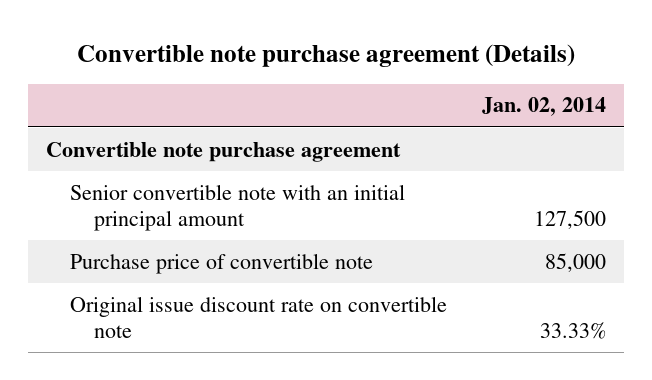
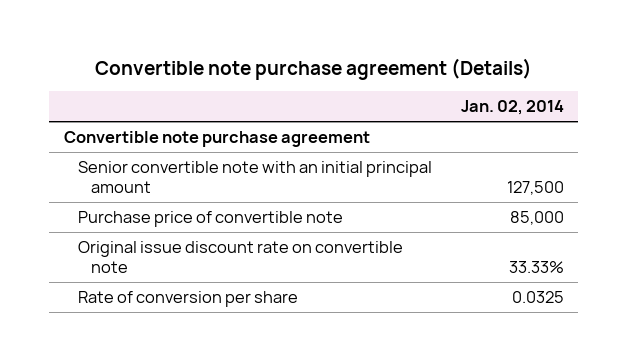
+ Rate of conversion per share | 0.0325

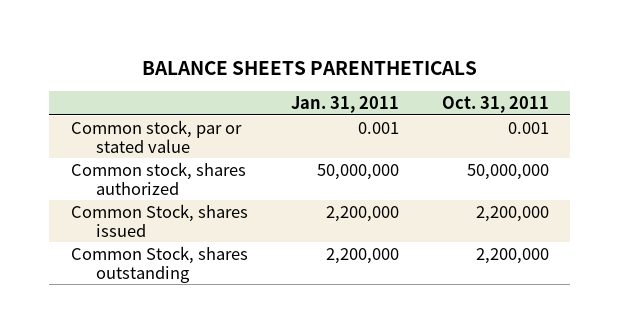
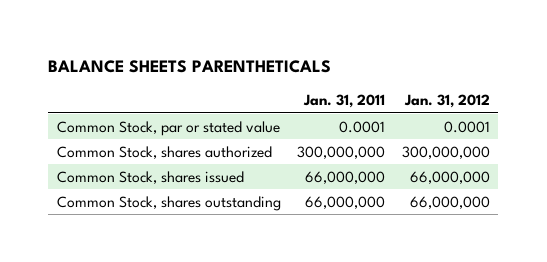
- | Jan. 31, 2011 | Oct. 31, 2011
+ | Jan. 31, 2011 | Jan. 31, 2012
- Common stock, par or stated value | 0.001 | 0.001
- Common stock, shares authorized | 50,000,000 | 50,000,000
- Common Stock, shares issued | 2,200,000 | 2,200,000
- Common Stock, shares outstanding | 2,200,000 | 2,200,000
+ Common Stock, par or stated value | 0.0001 | 0.0001
+ Common Stock, shares authorized | 300,000,000 | 300,000,000
+ Common Stock, shares issued | 66,000,000 | 66,000,000
+ Common Stock, shares outstanding | 66,000,000 | 66,000,000

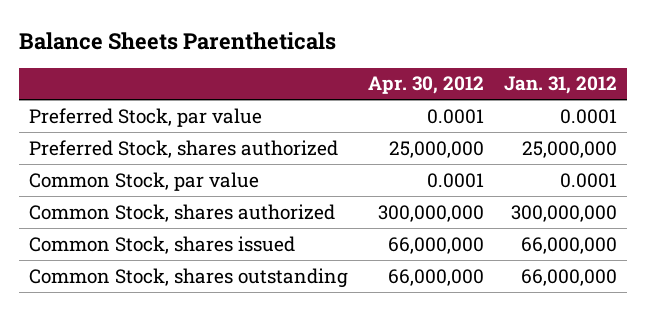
- BALANCE SHEETS PARENTHETICALS
+ Balance Sheets Parentheticals
- | Jan. 31, 2011 | Jan. 31, 2012
+ | Apr. 30, 2012 | Jan. 31, 2012
- Common Stock, par or stated value | 0.0001 | 0.0001
+ Preferred Stock, par value | 0.0001 | 0.0001
+ Preferred Stock, shares authorized | 25,000,000 | 25,000,000
+ Common Stock, par value | 0.0001 | 0.0001

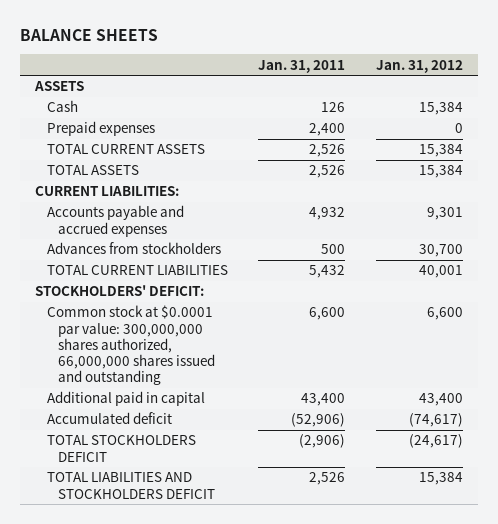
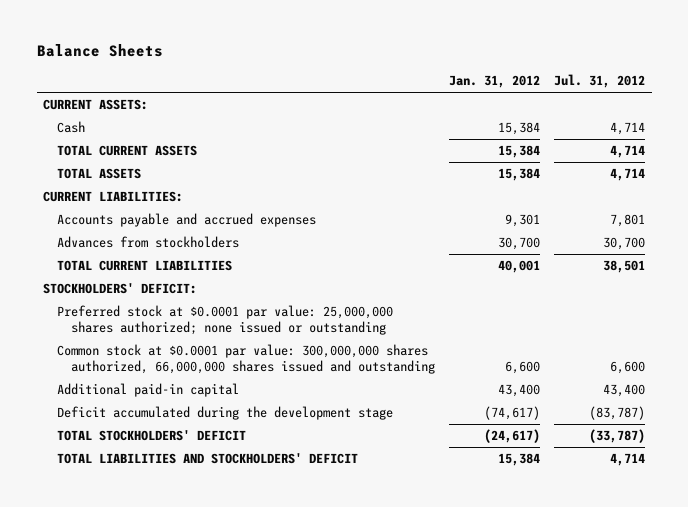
- BALANCE SHEETS
+ Balance Sheets
- | Jan. 31, 2011 | Jan. 31, 2012
+ | Jan. 31, 2012 | Jul. 31, 2012
- ASSETS
+ CURRENT ASSETS:
- Prepaid expenses | 2,400 | 0
+ Preferred stock at $0.0001 par value: 25,000,000 shares authorized; none issued or outstanding
- Additional paid in capital | 43,400 | 43,400
- Accumulated deficit | (52,906) | (74,617)
- TOTAL STOCKHOLDERS DEFICIT | (2,906) | (24,617)
- TOTAL LIABILITIES AND STOCKHOLDERS DEFICIT | 2,526 | 15,384
+ Additional paid-in capital | 43,400 | 43,400
+ Deficit accumulated during the development stage | (74,617) | (83,787)
+ TOTAL STOCKHOLDERS' DEFICIT | (24,617) | (33,787)
+ TOTAL LIABILITIES AND STOCKHOLDERS' DEFICIT | 15,384 | 4,714

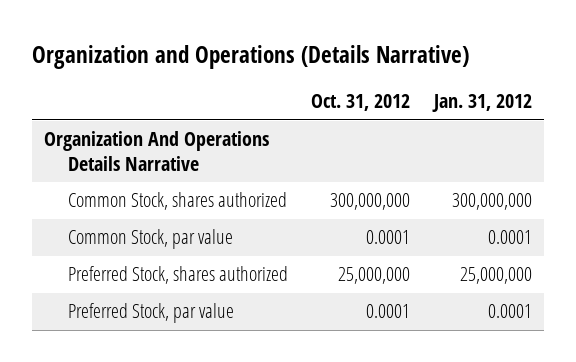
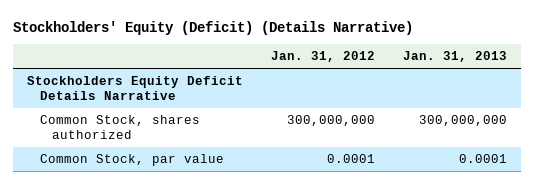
- Organization and Operations (Details Narrative)
+ Stockholders' Equity (Deficit) (Details Narrative)
- | Oct. 31, 2012 | Jan. 31, 2012
+ | Jan. 31, 2012 | Jan. 31, 2013
- Organization And Operations Details Narrative
+ Stockholders Equity Deficit Details Narrative
- Preferred Stock, shares authorized | 25,000,000 | 25,000,000
- Preferred Stock, par value | 0.0001 | 0.0001

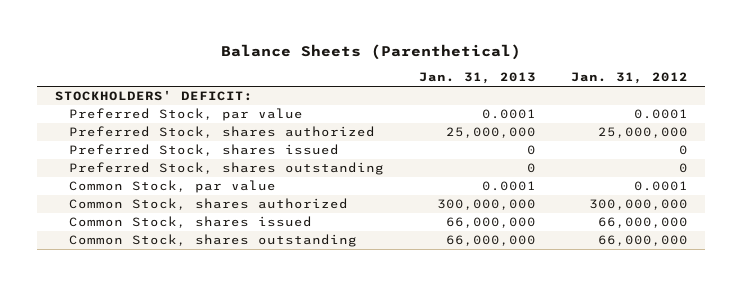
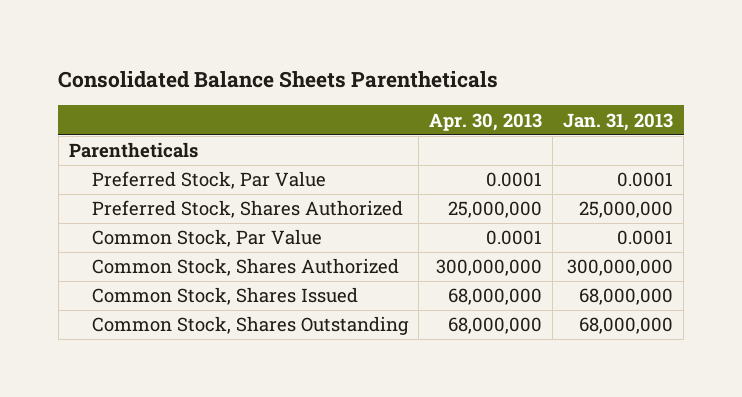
- Balance Sheets (Parenthetical)
+ Consolidated Balance Sheets Parentheticals
- | Jan. 31, 2013 | Jan. 31, 2012
+ | Apr. 30, 2013 | Jan. 31, 2013
- STOCKHOLDERS' DEFICIT:
- Preferred Stock, par value | 0.0001 | 0.0001
- Preferred Stock, shares authorized | 25,000,000 | 25,000,000
- Preferred Stock, shares issued | 0 | 0
- Preferred Stock, shares outstanding | 0 | 0
- Common Stock, par value | 0.0001 | 0.0001
- Common Stock, shares authorized | 300,000,000 | 300,000,000
- Common Stock, shares issued | 66,000,000 | 66,000,000
- Common Stock, shares outstanding | 66,000,000 | 66,000,000
+ Parentheticals
+ Preferred Stock, Par Value | 0.0001 | 0.0001
+ Preferred Stock, Shares Authorized | 25,000,000 | 25,000,000
+ Common Stock, Par Value | 0.0001 | 0.0001
+ Common Stock, Shares Authorized | 300,000,000 | 300,000,000
+ Common Stock, Shares Issued | 68,000,000 | 68,000,000
+ Common Stock, Shares Outstanding | 68,000,000 | 68,000,000

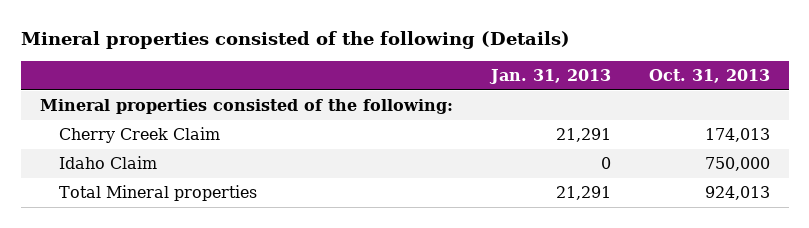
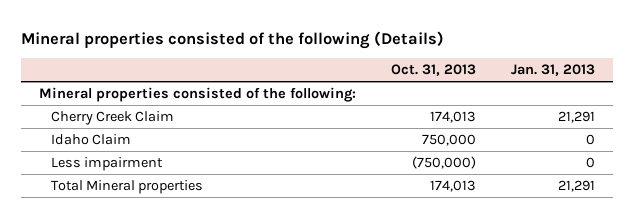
- | Jan. 31, 2013 | Oct. 31, 2013
+ | Oct. 31, 2013 | Jan. 31, 2013
- Total Mineral properties | 21,291 | 924,013
+ Less impairment | (750,000) | 0
+ Total Mineral properties | 174,013 | 21,291

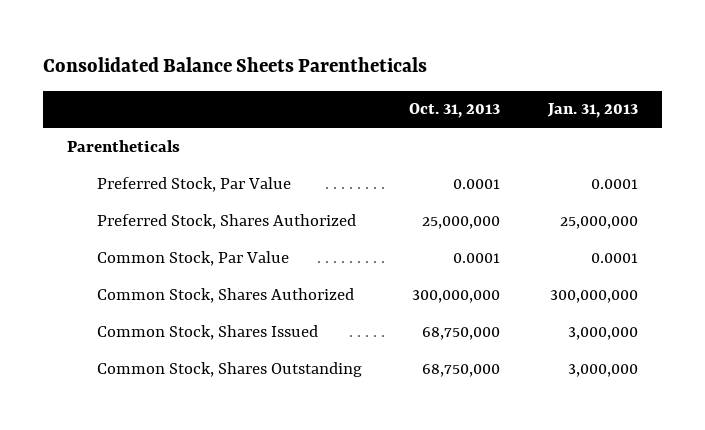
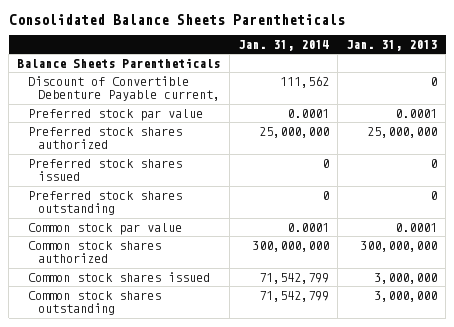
- | Oct. 31, 2013 | Jan. 31, 2013
+ | Jan. 31, 2014 | Jan. 31, 2013
- Parentheticals
- Preferred Stock, Par Value | 0.0001 | 0.0001
- Preferred Stock, Shares Authorized | 25,000,000 | 25,000,000
- Common Stock, Par Value | 0.0001 | 0.0001
- Common Stock, Shares Authorized | 300,000,000 | 300,000,000
- Common Stock, Shares Issued | 68,750,000 | 3,000,000
- Common Stock, Shares Outstanding | 68,750,000 | 3,000,000
+ Balance Sheets Parentheticals
+ Discount of Convertible Debenture Payable current, | 111,562 | 0
+ Preferred stock par value | 0.0001 | 0.0001
+ Preferred stock shares authorized | 25,000,000 | 25,000,000
+ Preferred stock shares issued | 0 | 0
+ Preferred stock shares outstanding | 0 | 0
+ Common stock par value | 0.0001 | 0.0001
+ Common stock shares authorized | 300,000,000 | 300,000,000
+ Common stock shares issued | 71,542,799 | 3,000,000
+ Common stock shares outstanding | 71,542,799 | 3,000,000

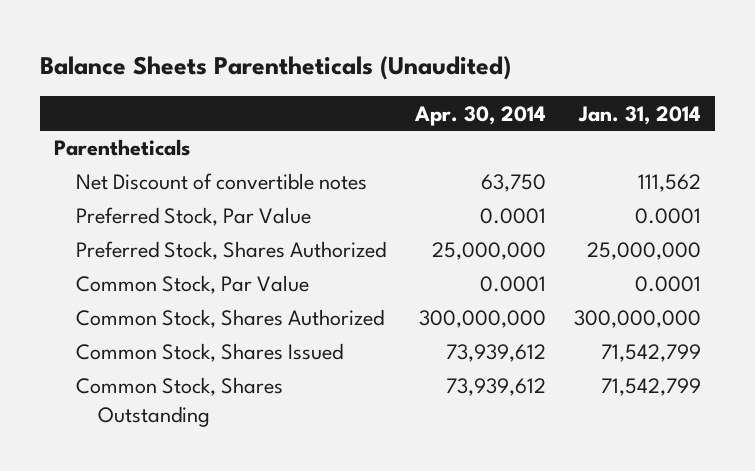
- Consolidated Balance Sheets Parentheticals
+ Balance Sheets Parentheticals (Unaudited)
- | Jan. 31, 2014 | Jan. 31, 2013
+ | Apr. 30, 2014 | Jan. 31, 2014
- Balance Sheets Parentheticals
- Discount of Convertible Debenture Payable current, | 111,562 | 0
- Preferred stock par value | 0.0001 | 0.0001
- Preferred stock shares authorized | 25,000,000 | 25,000,000
- Preferred stock shares issued | 0 | 0
- Preferred stock shares outstanding | 0 | 0
- Common stock par value | 0.0001 | 0.0001
- Common stock shares authorized | 300,000,000 | 300,000,000
- Common stock shares issued | 71,542,799 | 3,000,000
- Common stock shares outstanding | 71,542,799 | 3,000,000
+ Parentheticals
+ Net Discount of convertible notes | 63,750 | 111,562
+ Preferred Stock, Par Value | 0.0001 | 0.0001
+ Preferred Stock, Shares Authorized | 25,000,000 | 25,000,000
+ Common Stock, Par Value | 0.0001 | 0.0001
+ Common Stock, Shares Authorized | 300,000,000 | 300,000,000
+ Common Stock, Shares Issued | 73,939,612 | 71,542,799
+ Common Stock, Shares Outstanding | 73,939,612 | 71,542,799

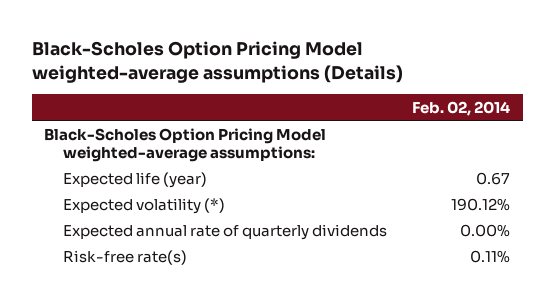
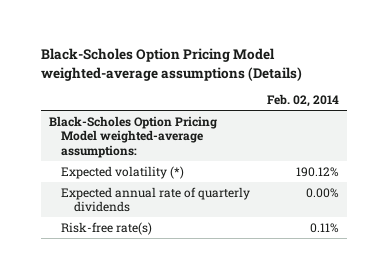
- Expected life (year) | 0.67

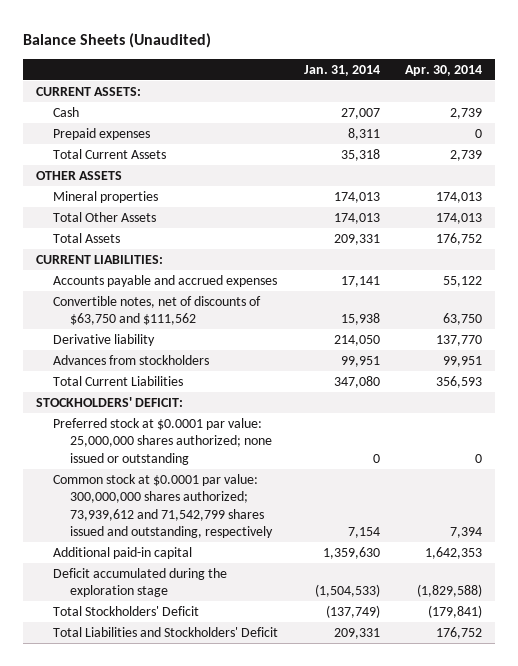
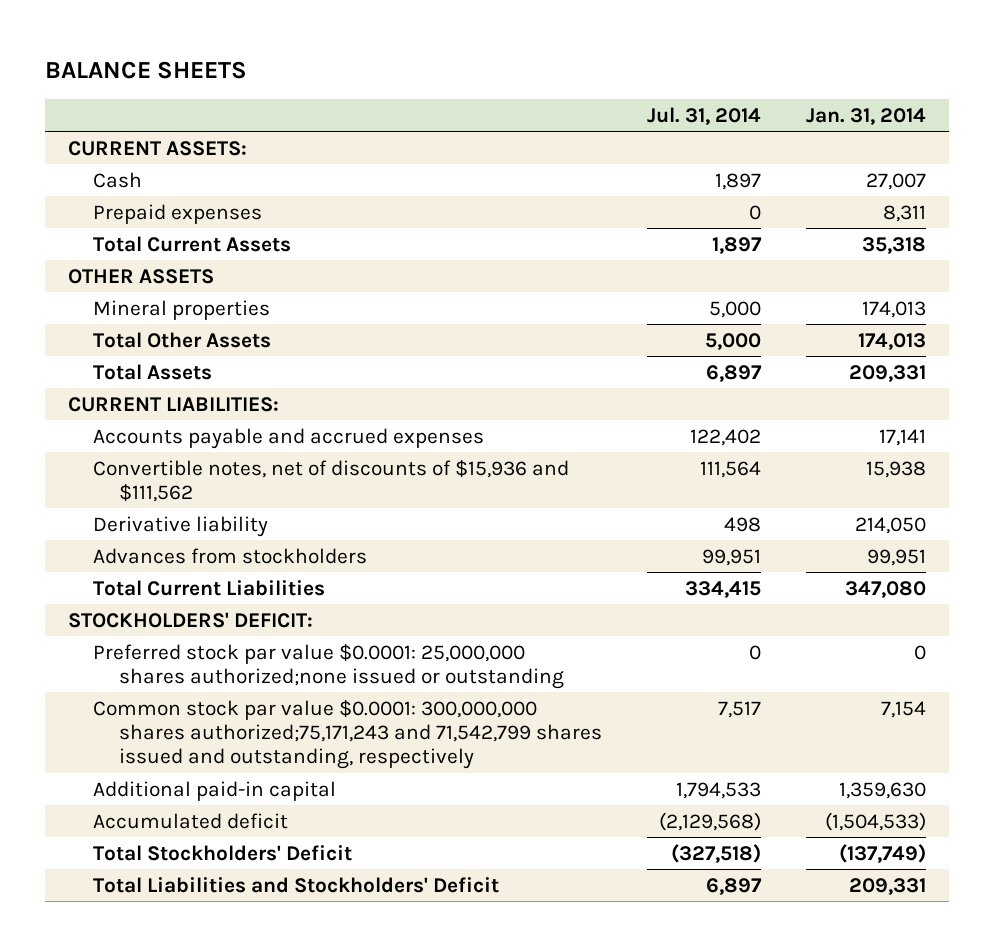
- Balance Sheets (Unaudited)
+ BALANCE SHEETS
- | Jan. 31, 2014 | Apr. 30, 2014
+ | Jul. 31, 2014 | Jan. 31, 2014
- Convertible notes, net of discounts of $63,750 and $111,562 | 15,938 | 63,750
+ Convertible notes, net of discounts of $15,936 and $111,562 | 111,564 | 15,938
- Preferred stock at $0.0001 par value: 25,000,000 shares authorized; none issued or outstanding | 0 | 0
- Common stock at $0.0001 par value: 300,000,000 shares authorized; 73,939,612 and 71,542,799 shares issued and outstanding, respectively | 7,154 | 7,394
+ Preferred stock par value $0.0001: 25,000,000 shares authorized;none issued or outstanding | 0 | 0
+ Common stock par value $0.0001: 300,000,000 shares authorized;75,171,243 and 71,542,799 shares issued and outstanding, respectively | 7,517 | 7,154
- Deficit accumulated during the exploration stage | (1,504,533) | (1,829,588)
+ Accumulated deficit | (2,129,568) | (1,504,533)

